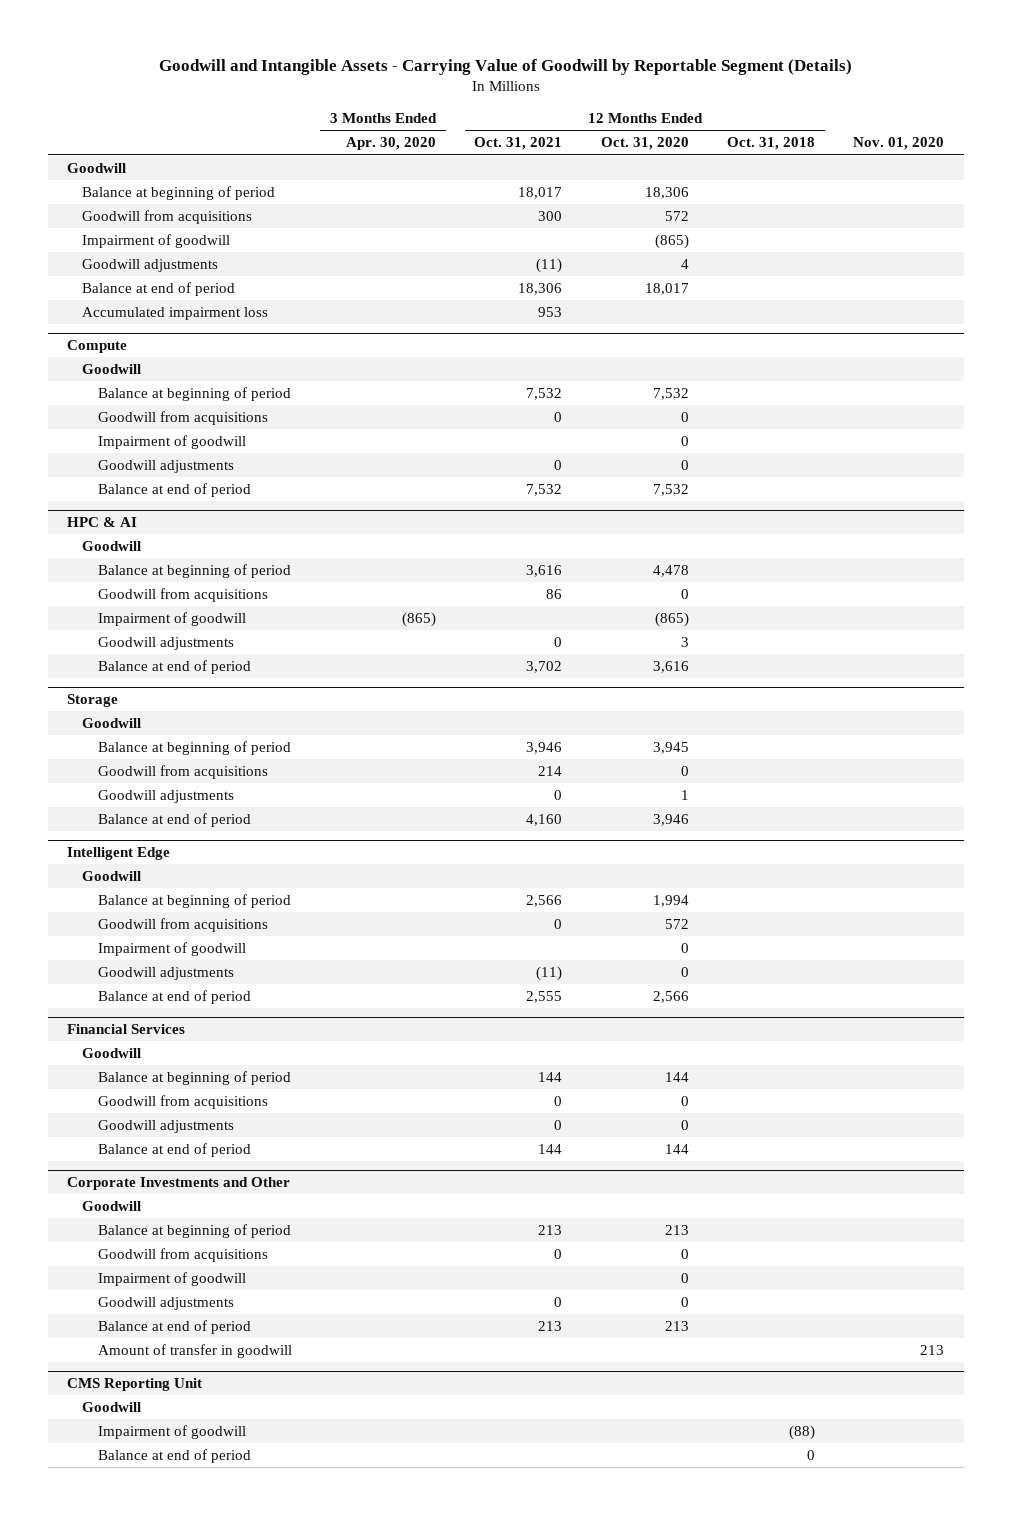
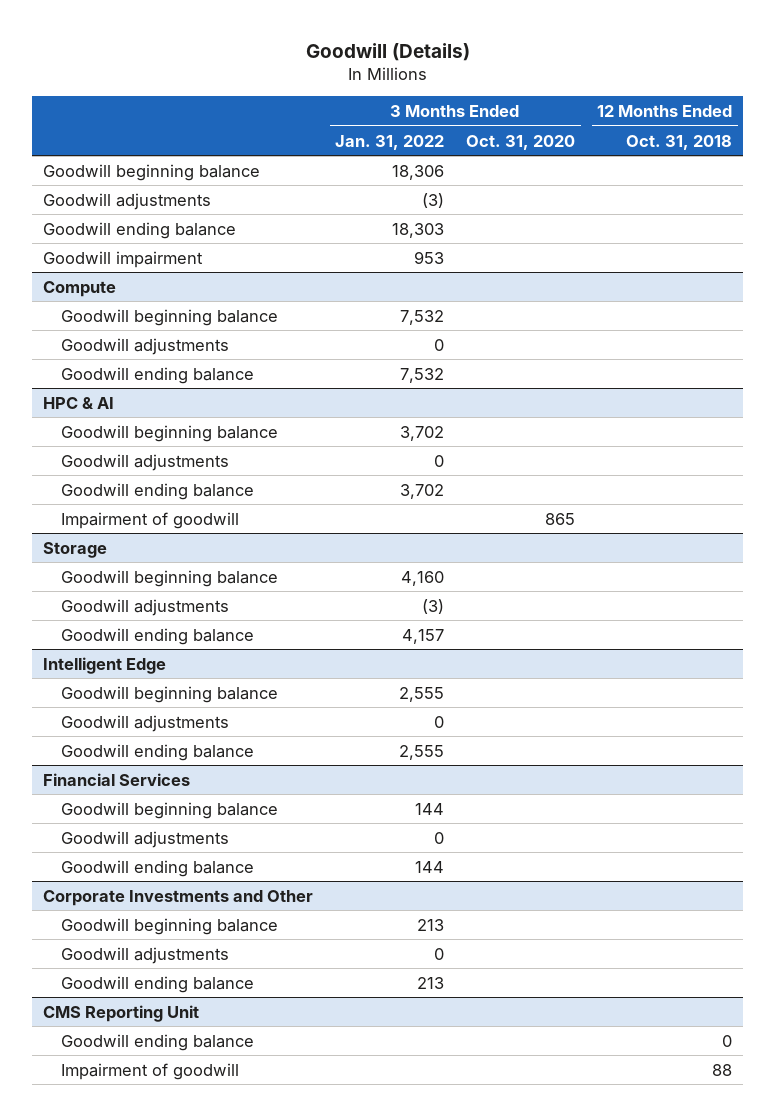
- Goodwill and Intangible Assets - Carrying Value of Goodwill by Reportable Segment (Details)
+ Goodwill (Details)
- | 3 Months Ended Apr. 30, 2020 | 12 Months Ended Oct. 31, 2021 | 12 Months Ended Oct. 31, 2020 | 12 Months Ended Oct. 31, 2018 | Nov. 01, 2020
+ | 3 Months Ended Jan. 31, 2022 | 3 Months Ended Oct. 31, 2020 | 12 Months Ended Oct. 31, 2018
- Goodwill
- Balance at beginning of period | | 18,017 | 18,306 | |
- Goodwill from acquisitions | | 300 | 572 | |
- Impairment of goodwill | | | (865) | |
+ Goodwill beginning balance | 18,306 | |
- Balance at end of period | | 18,306 | 18,017 | |
- Accumulated impairment loss | | 953 | | |
+ Goodwill ending balance | 18,303 | |
+ Goodwill impairment | 953 | |
@ Compute
- Goodwill
- Balance at beginning of period | | 7,532 | 7,532 | |
- Goodwill from acquisitions | | 0 | 0 | |
- Impairment of goodwill | | | 0 | |
+ Goodwill beginning balance | 7,532 | |
- Balance at end of period | | 7,532 | 7,532 | |
+ Goodwill ending balance | 7,532 | |
@ HPC & AI
- Goodwill
- Balance at beginning of period | | 3,616 | 4,478 | |
- Goodwill from acquisitions | | 86 | 0 | |
+ Goodwill beginning balance | 3,702 | |
- Balance at end of period | | 3,702 | 3,616 | |
+ Goodwill ending balance | 3,702 | |
moved down: Impairment of goodwill | | 865 |
@ Storage
- Goodwill
- Balance at beginning of period | | 3,946 | 3,945 | |
- Goodwill from acquisitions | | 214 | 0 | |
+ Goodwill beginning balance | 4,160 | |
- Balance at end of period | | 4,160 | 3,946 | |
+ Goodwill ending balance | 4,157 | |
@ Intelligent Edge
- Goodwill
- Balance at beginning of period | | 2,566 | 1,994 | |
- Goodwill from acquisitions | | 0 | 572 | |
- Impairment of goodwill | | | 0 | |
+ Goodwill beginning balance | 2,555 | |
- Balance at end of period | | 2,555 | 2,566 | |
+ Goodwill ending balance | 2,555 | |
@ Financial Services
- Goodwill
- Balance at beginning of period | | 144 | 144 | |
- Goodwill from acquisitions | | 0 | 0 | |
+ Goodwill beginning balance | 144 | |
- Balance at end of period | | 144 | 144 | |
+ Goodwill ending balance | 144 | |
@ Corporate Investments and Other
- Goodwill
- Balance at beginning of period | | 213 | 213 | |
- Goodwill from acquisitions | | 0 | 0 | |
- Impairment of goodwill | | | 0 | |
+ Goodwill beginning balance | 213 | |
- Balance at end of period | | 213 | 213 | |
- Amount of transfer in goodwill | | | | | 213
+ Goodwill ending balance | 213 | |
@ CMS Reporting Unit
- Goodwill
- Impairment of goodwill | | | | (88) |
- Balance at end of period | | | | 0 |
+ Goodwill ending balance | | | 0
+ Impairment of goodwill | | | 88

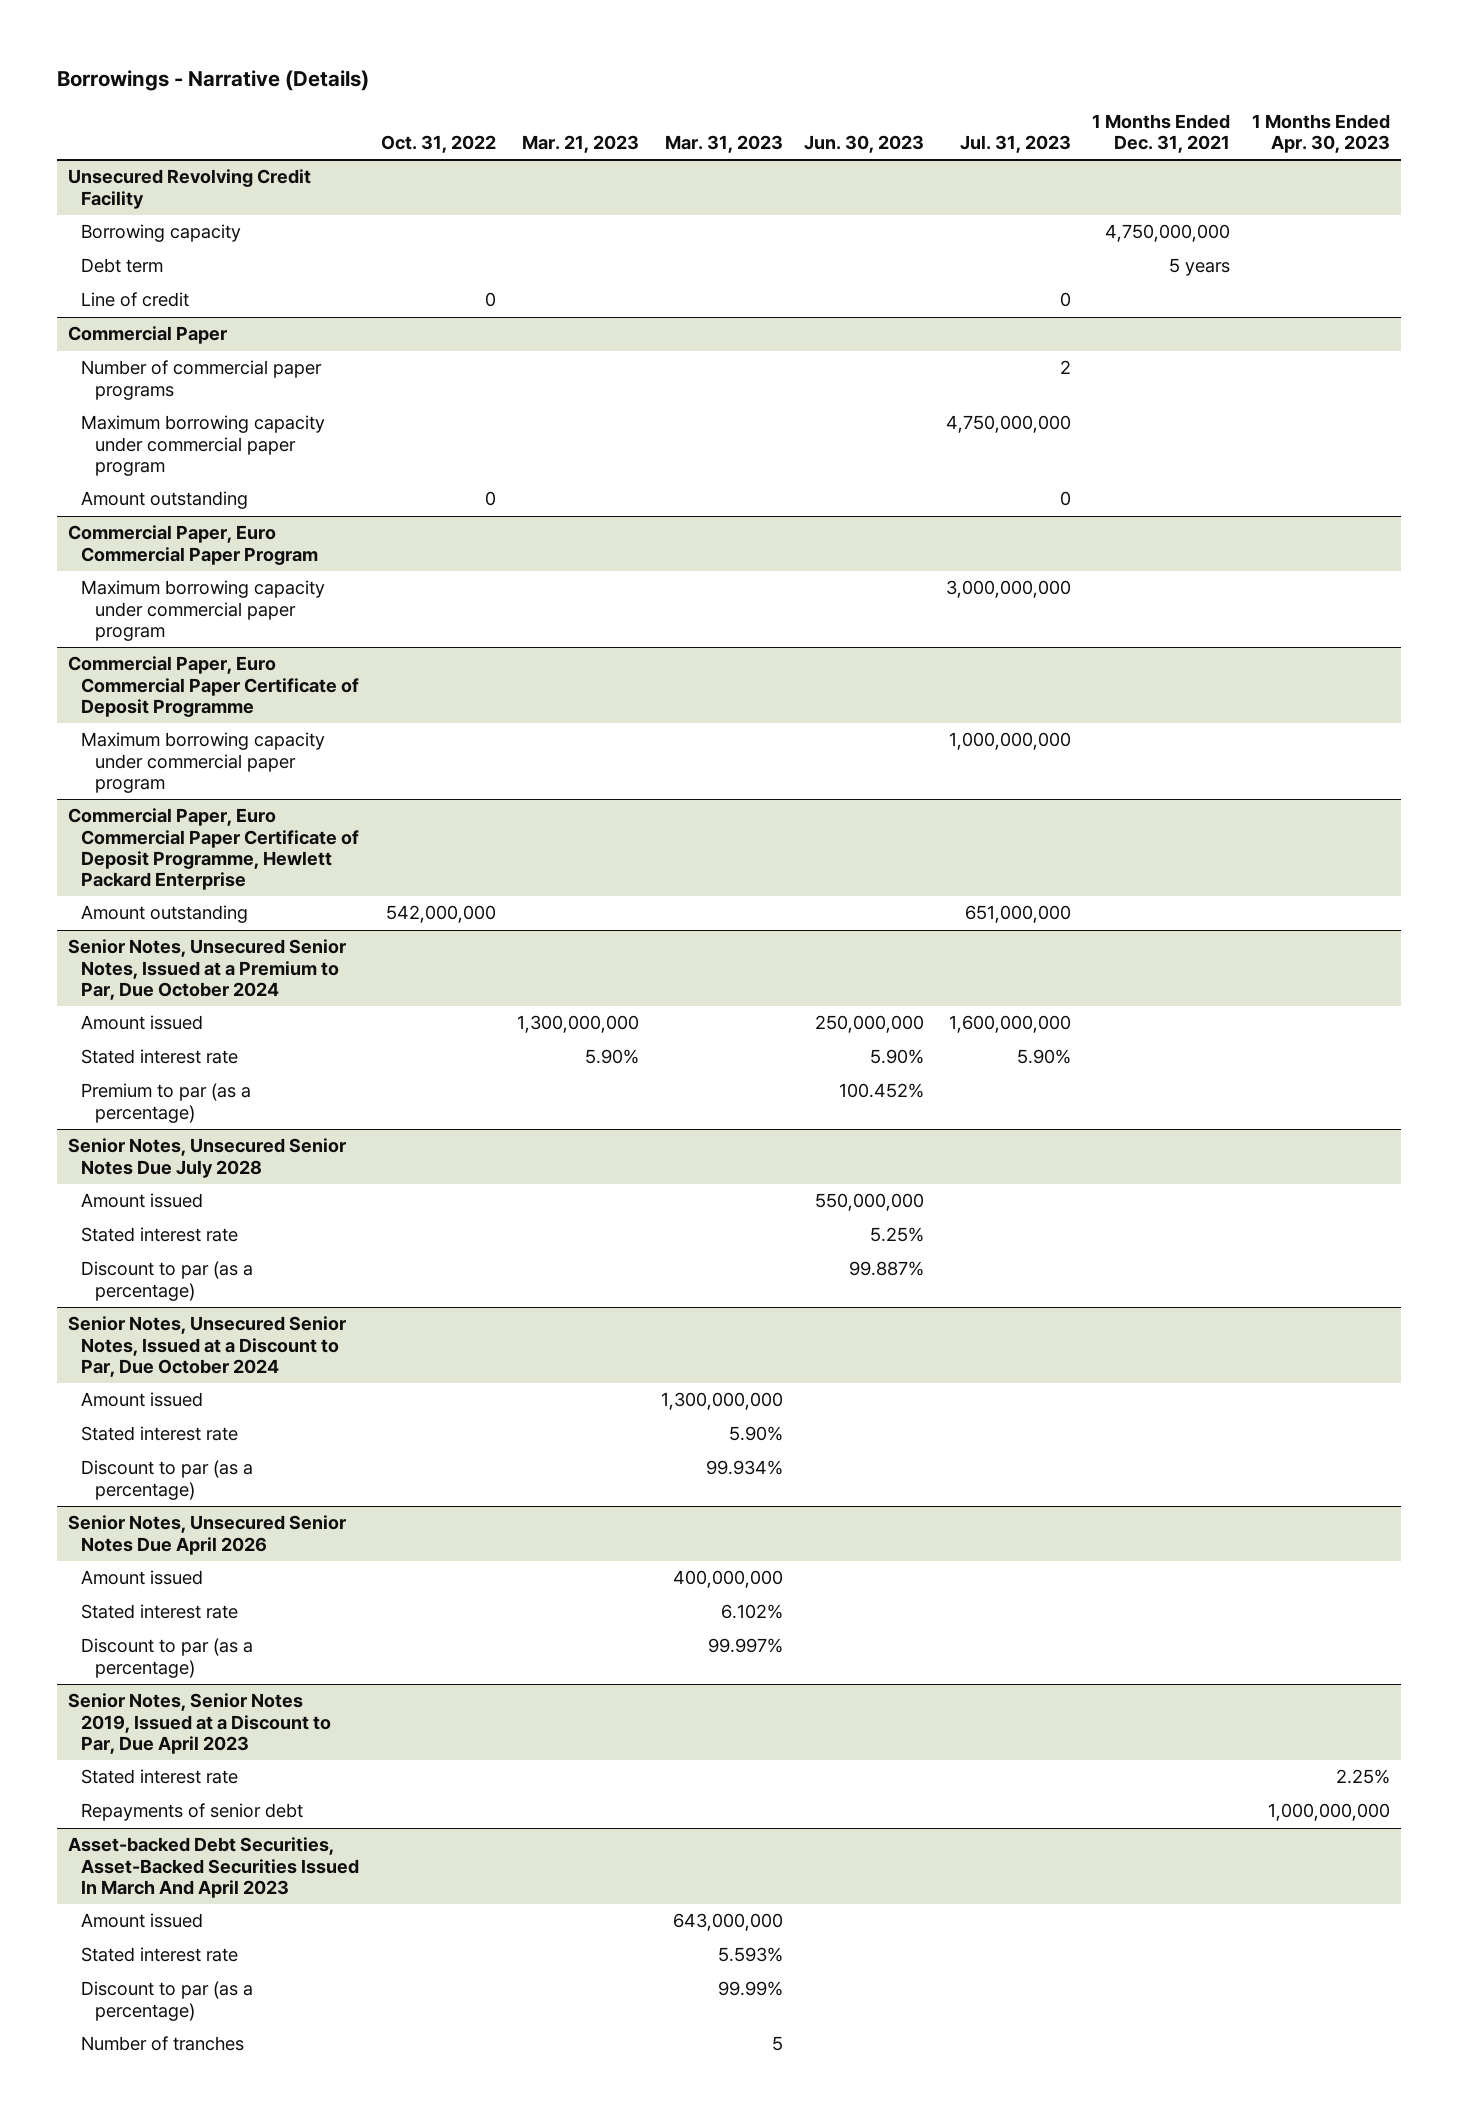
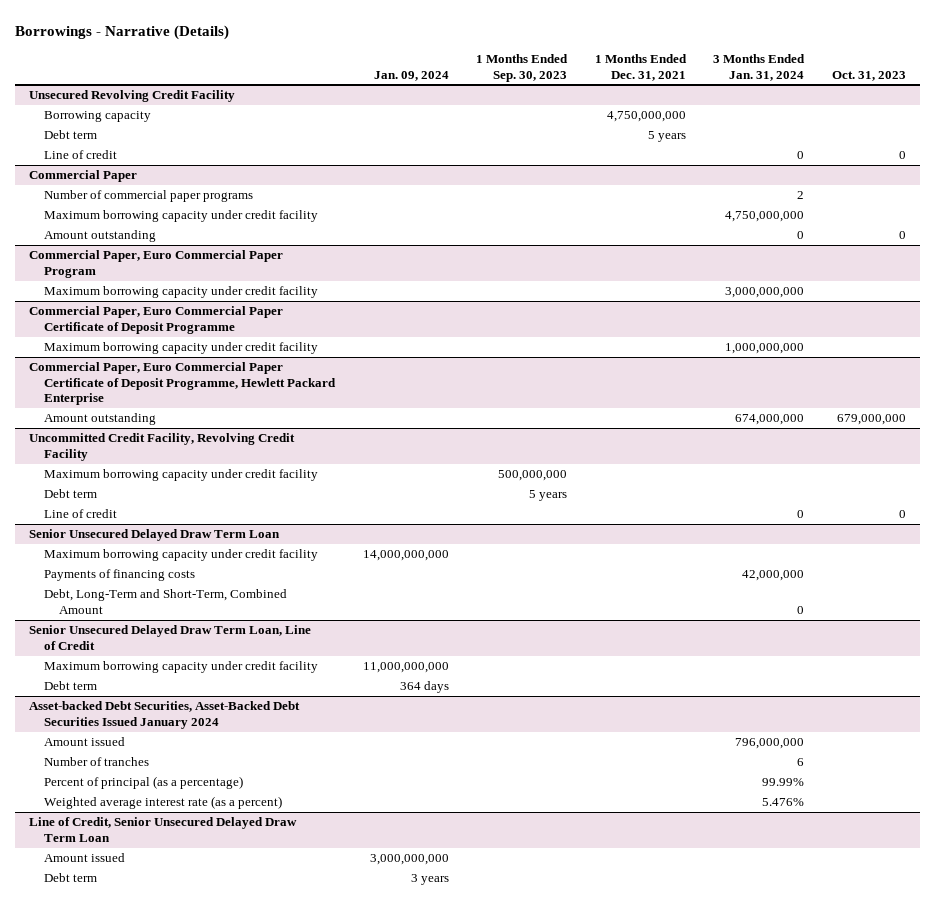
- | Oct. 31, 2022 | Mar. 21, 2023 | Mar. 31, 2023 | Jun. 30, 2023 | Jul. 31, 2023 | 1 Months Ended Dec. 31, 2021 | 1 Months Ended Apr. 30, 2023
+ | Jan. 09, 2024 | 1 Months Ended Sep. 30, 2023 | 1 Months Ended Dec. 31, 2021 | 3 Months Ended Jan. 31, 2024 | Oct. 31, 2023
@ Commercial Paper
- Maximum borrowing capacity under commercial paper program | | | | | 4,750,000,000 | |
+ Maximum borrowing capacity under credit facility | | | | 4,750,000,000 |
@ Commercial Paper, Euro Commercial Paper Program
- Maximum borrowing capacity under commercial paper program | | | | | 3,000,000,000 | |
+ Maximum borrowing capacity under credit facility | | | | 3,000,000,000 |
@ Commercial Paper, Euro Commercial Paper Certificate of Deposit Programme
- Maximum borrowing capacity under commercial paper program | | | | | 1,000,000,000 | |
+ Maximum borrowing capacity under credit facility | | | | 1,000,000,000 |
- Senior Notes, Unsecured Senior Notes, Issued at a Premium to Par, Due October 2024
- Amount issued | | 1,300,000,000 | | 250,000,000 | 1,600,000,000 | |
- Stated interest rate | | 5.90% | | 5.90% | 5.90% | |
- Premium to par (as a percentage) | | | | 100.452% | | |
- Senior Notes, Unsecured Senior Notes Due July 2028
- Amount issued | | | | 550,000,000 | | |
- Stated interest rate | | | | 5.25% | | |
- Discount to par (as a percentage) | | | | 99.887% | | |
- Senior Notes, Unsecured Senior Notes, Issued at a Discount to Par, Due October 2024
- Amount issued | | | 1,300,000,000 | | | |
- Stated interest rate | | | 5.90% | | | |
- Discount to par (as a percentage) | | | 99.934% | | | |
- Senior Notes, Unsecured Senior Notes Due April 2026
- Amount issued | | | 400,000,000 | | | |
- Stated interest rate | | | 6.102% | | | |
- Discount to par (as a percentage) | | | 99.997% | | | |
- Senior Notes, Senior Notes 2019, Issued at a Discount to Par, Due April 2023
- Stated interest rate | | | | | | | 2.25%
- Repayments of senior debt | | | | | | | 1,000,000,000
- Asset-backed Debt Securities, Asset-Backed Securities Issued In March And April 2023
- Amount issued | | | 643,000,000 | | | |
- Stated interest rate | | | 5.593% | | | |
- Discount to par (as a percentage) | | | 99.99% | | | |
- Number of tranches | | | 5 | | | |
+ Uncommitted Credit Facility, Revolving Credit Facility
+ Maximum borrowing capacity under credit facility | | 500,000,000 | | |
+ Debt term | | 5 years | | |
+ Line of credit | | | | 0 | 0
+ Senior Unsecured Delayed Draw Term Loan
+ Maximum borrowing capacity under credit facility | 14,000,000,000 | | | |
+ Payments of financing costs | | | | 42,000,000 |
+ Debt, Long-Term and Short-Term, Combined Amount | | | | 0 |
+ Senior Unsecured Delayed Draw Term Loan, Line of Credit
+ Maximum borrowing capacity under credit facility | 11,000,000,000 | | | |
+ Debt term | 364 days | | | |
+ Asset-backed Debt Securities, Asset-Backed Debt Securities Issued January 2024
+ Amount issued | | | | 796,000,000 |
+ Number of tranches | | | | 6 |
+ Percent of principal (as a percentage) | | | | 99.99% |
+ Weighted average interest rate (as a percent) | | | | 5.476% |
+ Line of Credit, Senior Unsecured Delayed Draw Term Loan
+ Amount issued | 3,000,000,000 | | | |
+ Debt term | 3 years | | | |

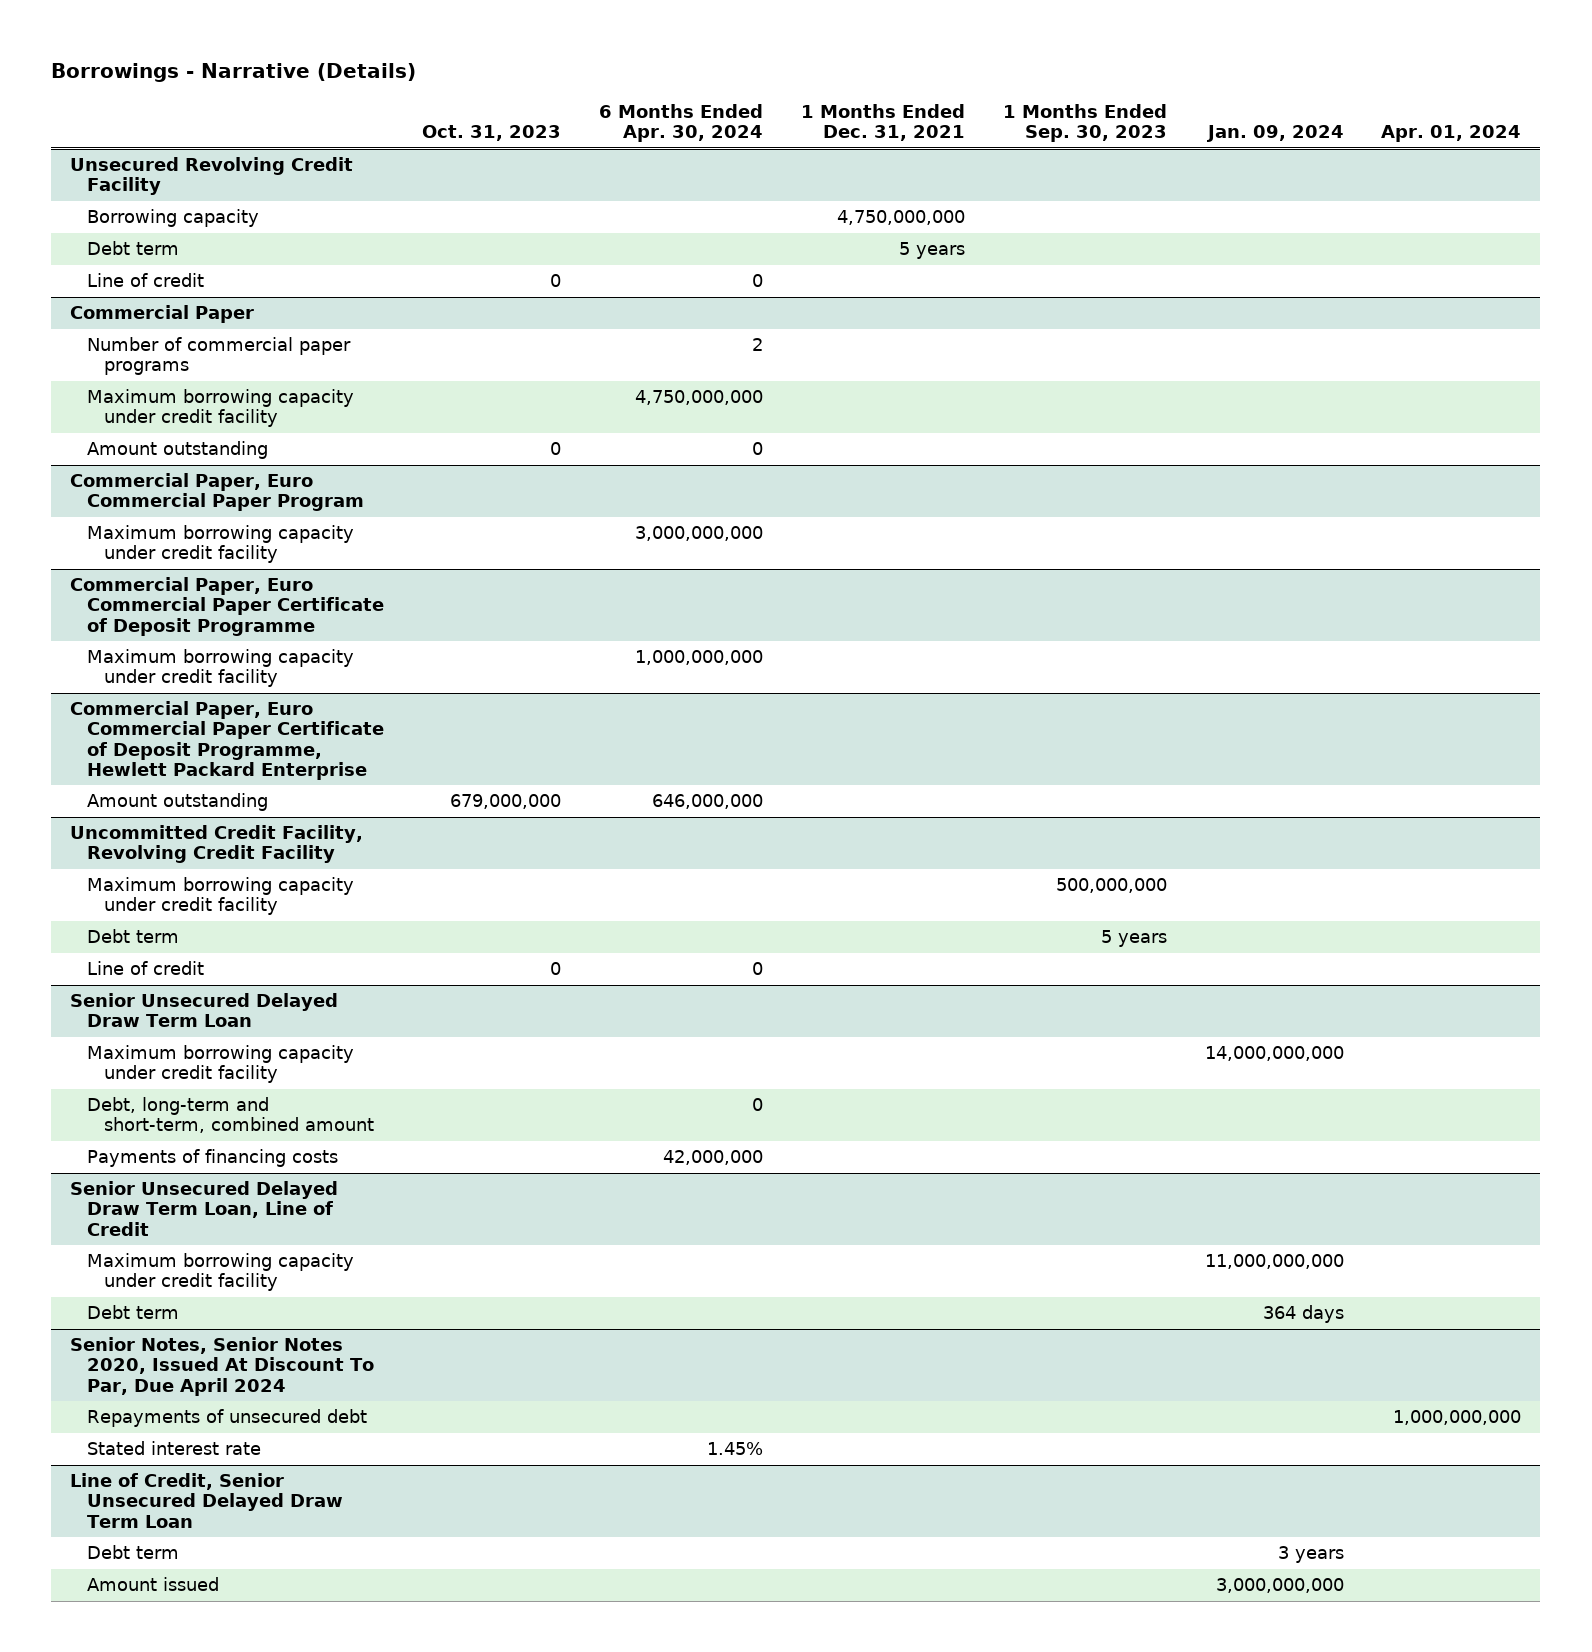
- | Jan. 09, 2024 | 1 Months Ended Sep. 30, 2023 | 1 Months Ended Dec. 31, 2021 | 3 Months Ended Jan. 31, 2024 | Oct. 31, 2023
+ | Oct. 31, 2023 | 6 Months Ended Apr. 30, 2024 | 1 Months Ended Dec. 31, 2021 | 1 Months Ended Sep. 30, 2023 | Jan. 09, 2024 | Apr. 01, 2024
@ Senior Unsecured Delayed Draw Term Loan
+ Debt, long-term and short-term, combined amount | | 0 | | | |
- Debt, Long-Term and Short-Term, Combined Amount | | | | 0 |
- Asset-backed Debt Securities, Asset-Backed Debt Securities Issued January 2024
- Amount issued | | | | 796,000,000 |
- Number of tranches | | | | 6 |
- Percent of principal (as a percentage) | | | | 99.99% |
- Weighted average interest rate (as a percent) | | | | 5.476% |
+ Senior Notes, Senior Notes 2020, Issued At Discount To Par, Due April 2024
+ Repayments of unsecured debt | | | | | | 1,000,000,000
+ Stated interest rate | | 1.45% | | | |
@ Line of Credit, Senior Unsecured Delayed Draw Term Loan
moved down: Amount issued | | | | | 3,000,000,000 |

